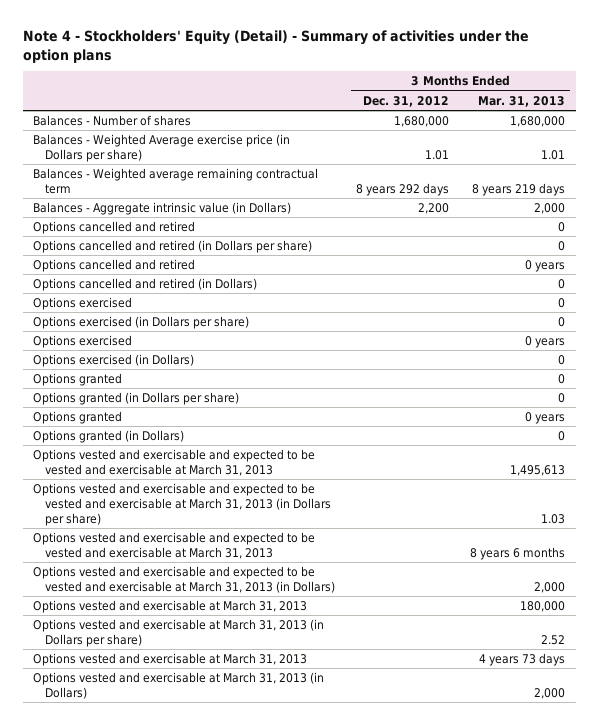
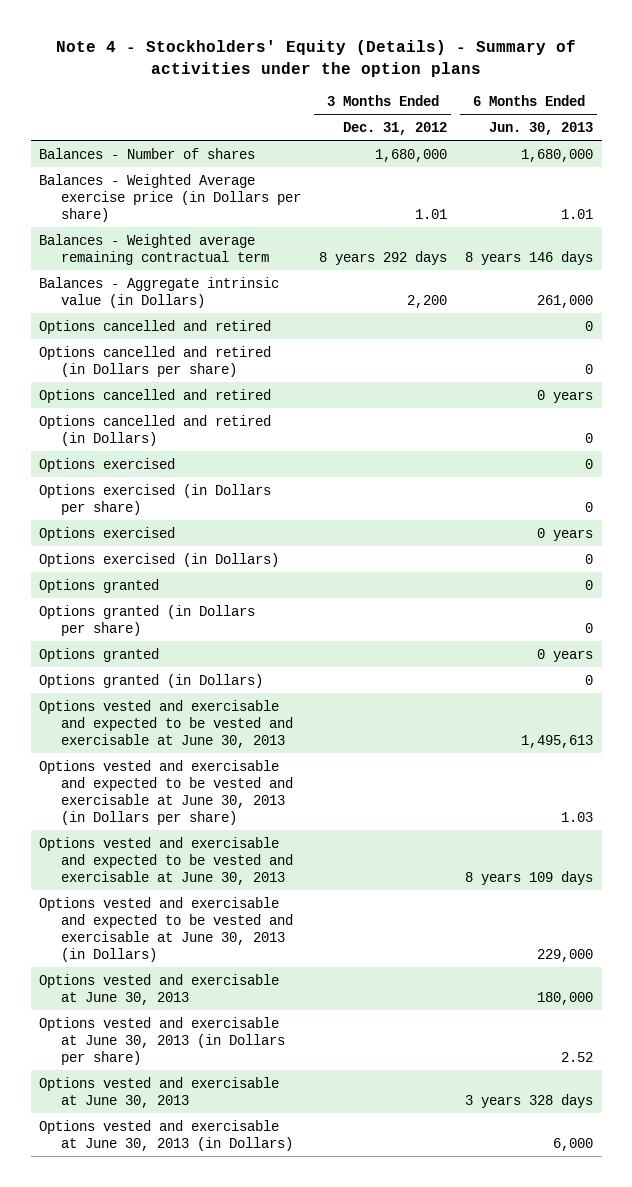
- Note 4 - Stockholders' Equity (Detail) - Summary of activities under the option plans
+ Note 4 - Stockholders' Equity (Details) - Summary of activities under the option plans
- | 3 Months Ended Dec. 31, 2012 | 3 Months Ended Mar. 31, 2013
+ | 3 Months Ended Dec. 31, 2012 | 6 Months Ended Jun. 30, 2013
- Options vested and exercisable and expected to be vested and exercisable at March 31, 2013 | | 1,495,613
- Options vested and exercisable and expected to be vested and exercisable at March 31, 2013 (in Dollars per share) | | 1.03
- Options vested and exercisable and expected to be vested and exercisable at March 31, 2013 | | 8 years 6 months
- Options vested and exercisable and expected to be vested and exercisable at March 31, 2013 (in Dollars) | | 2,000
- Options vested and exercisable at March 31, 2013 | | 180,000
- Options vested and exercisable at March 31, 2013 (in Dollars per share) | | 2.52
- Options vested and exercisable at March 31, 2013 | | 4 years 73 days
- Options vested and exercisable at March 31, 2013 (in Dollars) | | 2,000
+ Options vested and exercisable and expected to be vested and exercisable at June 30, 2013 | | 1,495,613
+ Options vested and exercisable and expected to be vested and exercisable at June 30, 2013 (in Dollars per share) | | 1.03
+ Options vested and exercisable and expected to be vested and exercisable at June 30, 2013 | | 8 years 109 days
+ Options vested and exercisable and expected to be vested and exercisable at June 30, 2013 (in Dollars) | | 229,000
+ Options vested and exercisable at June 30, 2013 | | 180,000
+ Options vested and exercisable at June 30, 2013 (in Dollars per share) | | 2.52
+ Options vested and exercisable at June 30, 2013 | | 3 years 328 days
+ Options vested and exercisable at June 30, 2013 (in Dollars) | | 6,000

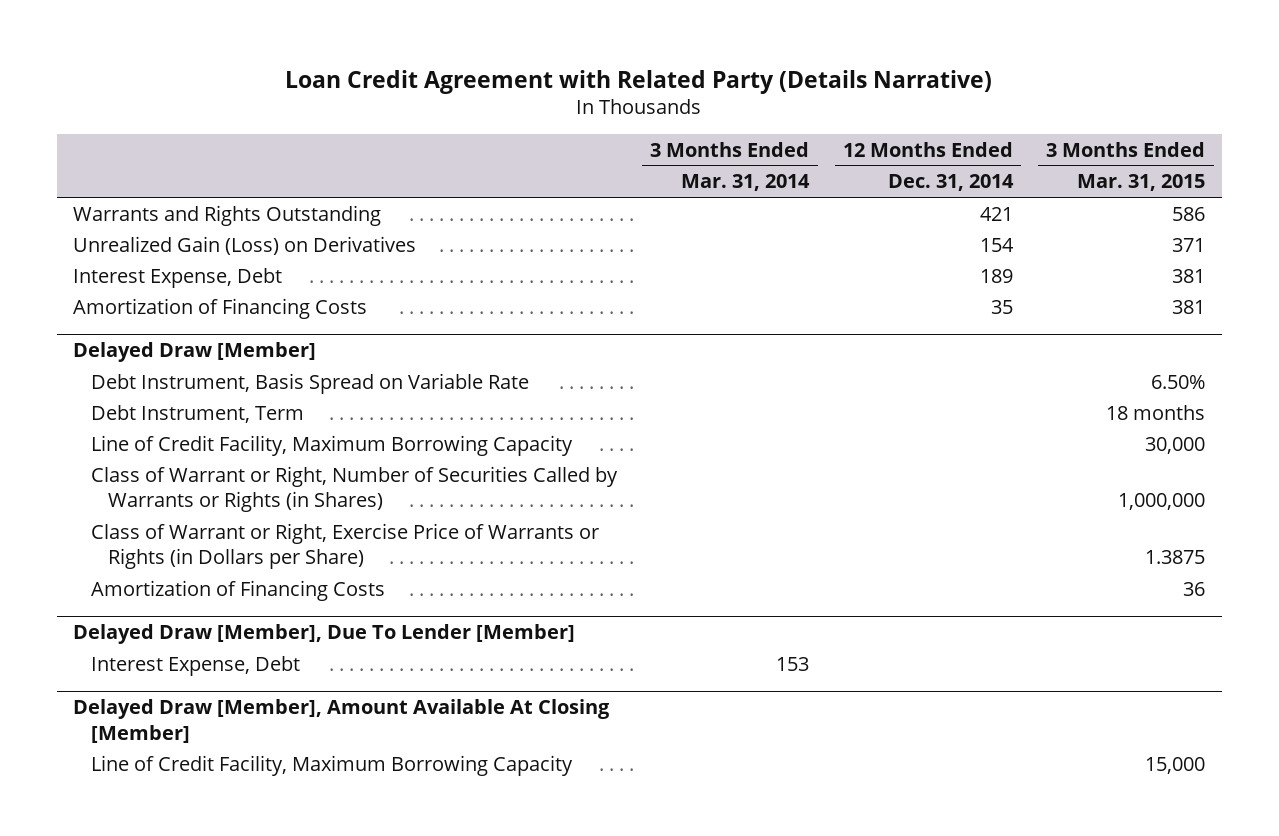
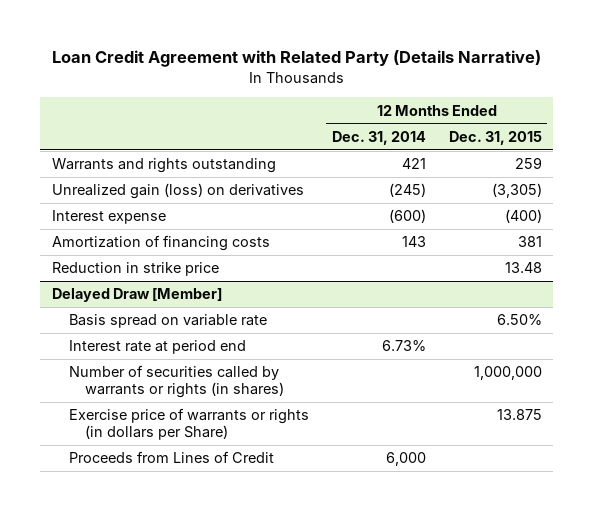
- | 3 Months Ended Mar. 31, 2014 | 12 Months Ended Dec. 31, 2014 | 3 Months Ended Mar. 31, 2015
+ | 12 Months Ended Dec. 31, 2014 | 12 Months Ended Dec. 31, 2015
- Warrants and Rights Outstanding | | 421 | 586
- Unrealized Gain (Loss) on Derivatives | | 154 | 371
- Interest Expense, Debt | | 189 | 381
- Amortization of Financing Costs | | 35 | 381
+ Warrants and rights outstanding | 421 | 259
+ Unrealized gain (loss) on derivatives | (245) | (3,305)
+ Interest expense | (600) | (400)
+ Amortization of financing costs | 143 | 381
+ Reduction in strike price | | 13.48
@ Delayed Draw [Member]
- Debt Instrument, Basis Spread on Variable Rate | | | 6.50%
- Debt Instrument, Term | | | 18 months
- Line of Credit Facility, Maximum Borrowing Capacity | | | 30,000
- Class of Warrant or Right, Number of Securities Called by Warrants or Rights (in Shares) | | | 1,000,000
- Class of Warrant or Right, Exercise Price of Warrants or Rights (in Dollars per Share) | | | 1.3875
- Amortization of Financing Costs | | | 36
- Delayed Draw [Member], Due To Lender [Member]
- Interest Expense, Debt | 153 | |
- Delayed Draw [Member], Amount Available At Closing [Member]
- Line of Credit Facility, Maximum Borrowing Capacity | | | 15,000
@ Delayed Draw [Member]
+ Basis spread on variable rate | | 6.50%
+ Interest rate at period end | 6.73% |
+ Number of securities called by warrants or rights (in shares) | | 1,000,000
+ Exercise price of warrants or rights (in dollars per Share) | | 13.875
+ Proceeds from Lines of Credit | 6,000 |

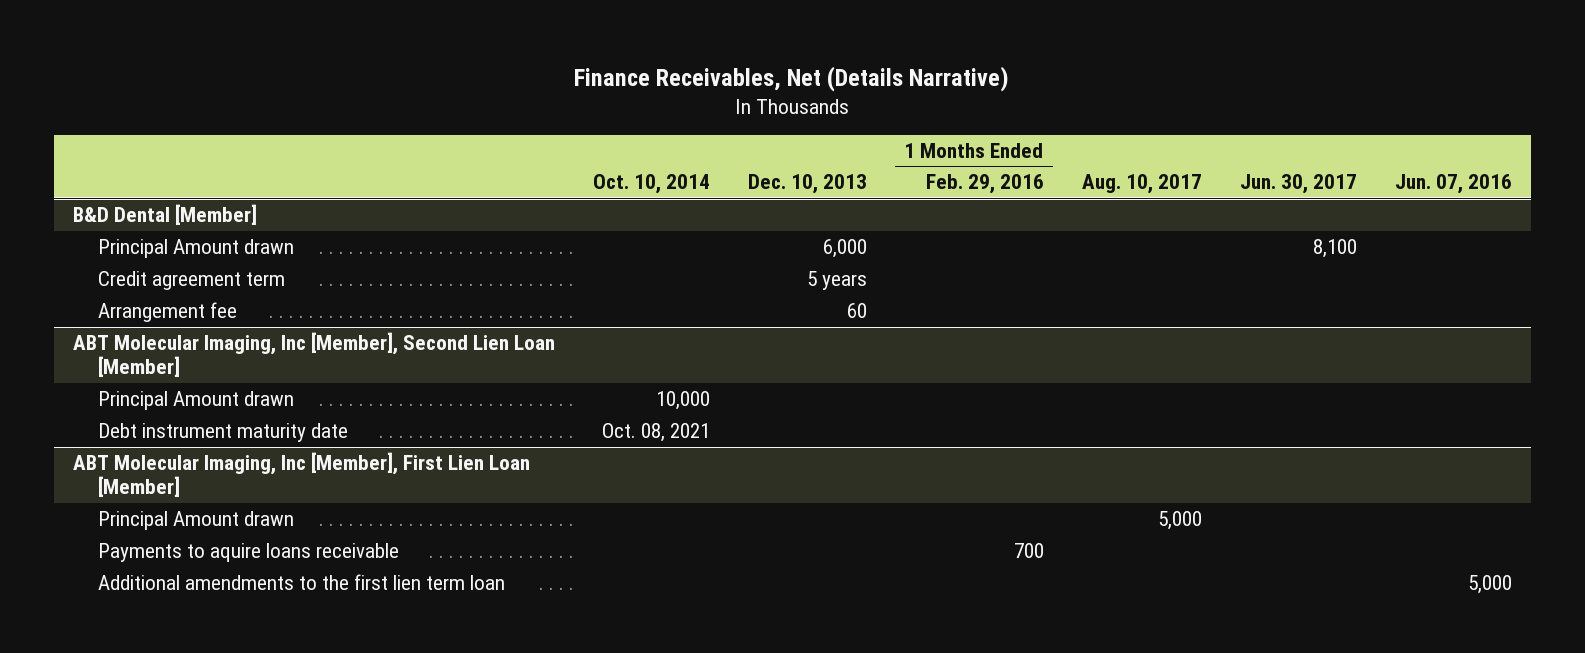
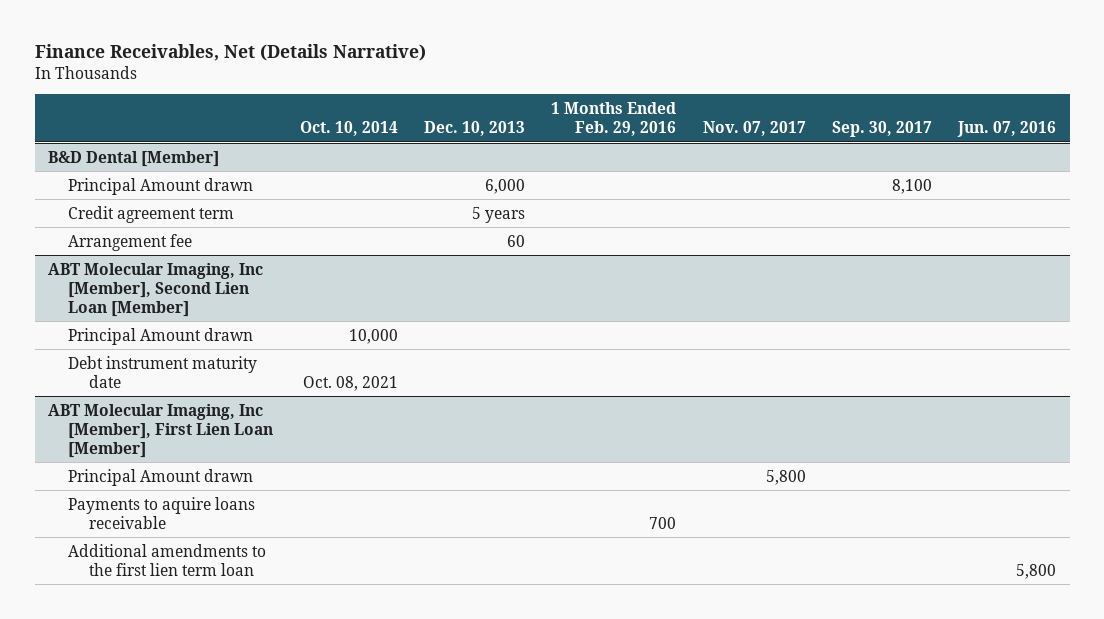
- | Oct. 10, 2014 | Dec. 10, 2013 | 1 Months Ended Feb. 29, 2016 | Aug. 10, 2017 | Jun. 30, 2017 | Jun. 07, 2016
+ | Oct. 10, 2014 | Dec. 10, 2013 | 1 Months Ended Feb. 29, 2016 | Nov. 07, 2017 | Sep. 30, 2017 | Jun. 07, 2016
@ ABT Molecular Imaging, Inc [Member], First Lien Loan [Member]
- Additional amendments to the first lien term loan | | | | | | 5,000
+ Additional amendments to the first lien term loan | | | | | | 5,800

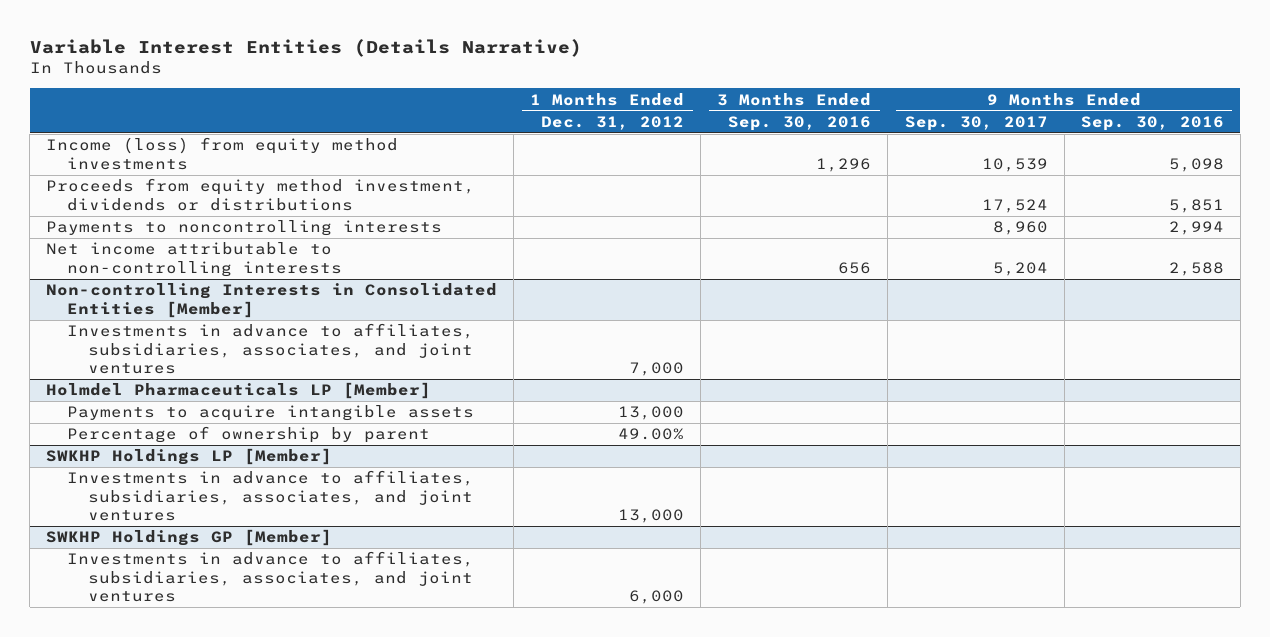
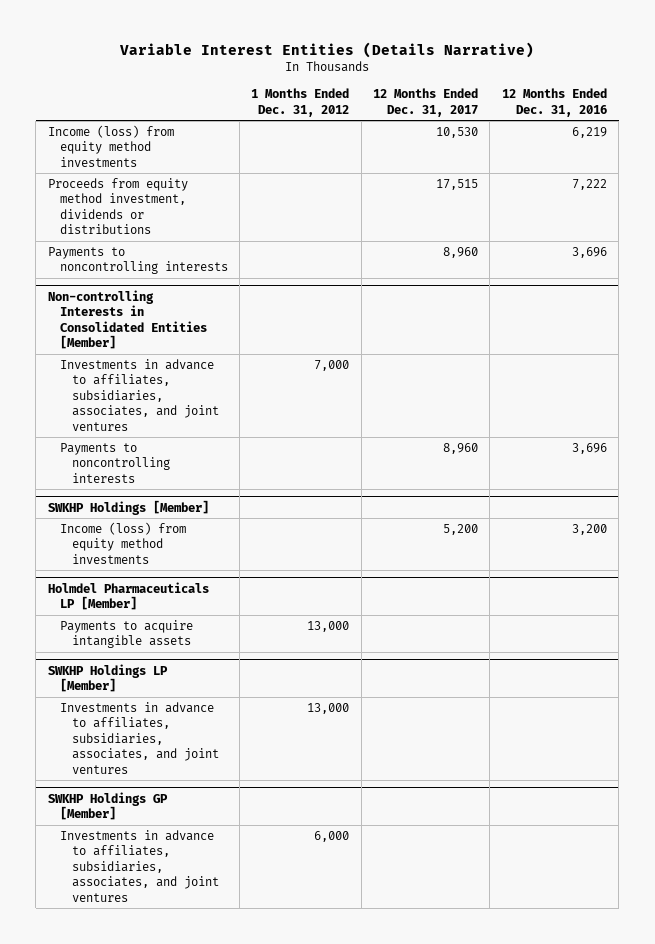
- | 1 Months Ended Dec. 31, 2012 | 3 Months Ended Sep. 30, 2016 | 9 Months Ended Sep. 30, 2017 | 9 Months Ended Sep. 30, 2016
+ | 1 Months Ended Dec. 31, 2012 | 12 Months Ended Dec. 31, 2017 | 12 Months Ended Dec. 31, 2016
- Net income attributable to non-controlling interests | | 656 | 5,204 | 2,588
@ Non-controlling Interests in Consolidated Entities [Member]
+ Payments to noncontrolling interests | | 8,960 | 3,696
+ SWKHP Holdings [Member]
+ Income (loss) from equity method investments | | 5,200 | 3,200
@ Holmdel Pharmaceuticals LP [Member]
- Percentage of ownership by parent | 49.00% | | |

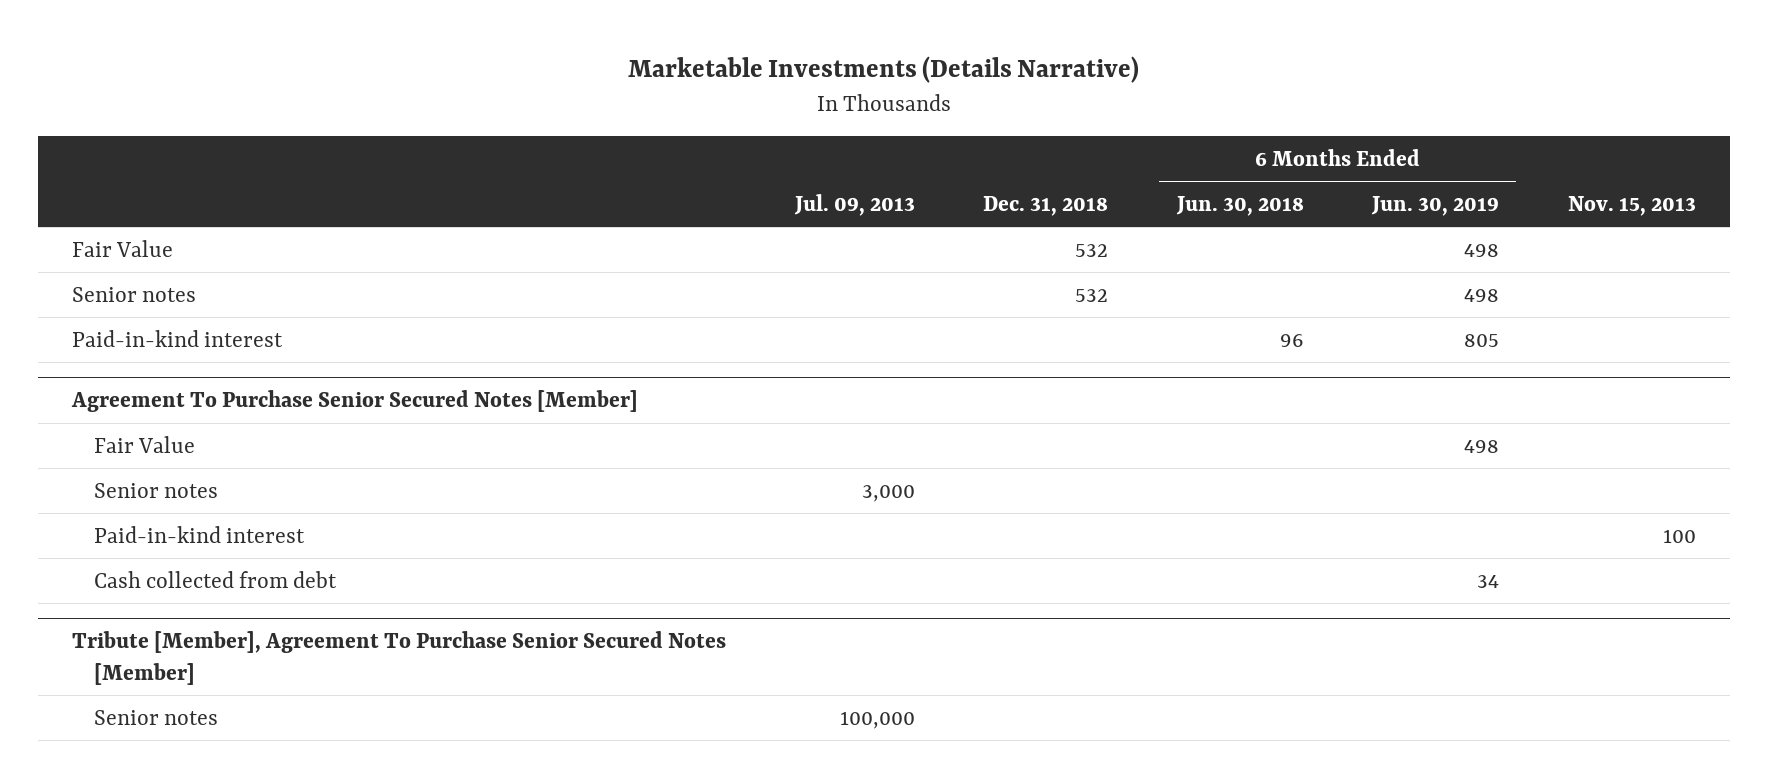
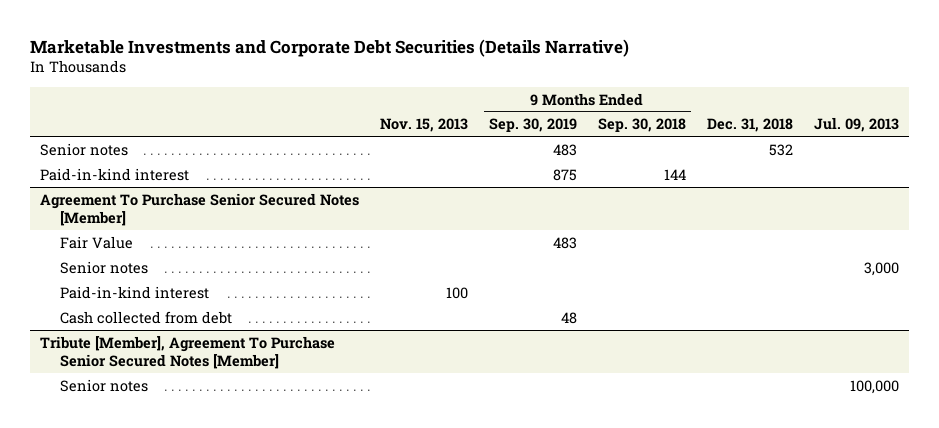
- Marketable Investments (Details Narrative)
+ Marketable Investments and Corporate Debt Securities (Details Narrative)
- | Jul. 09, 2013 | Dec. 31, 2018 | 6 Months Ended Jun. 30, 2018 | 6 Months Ended Jun. 30, 2019 | Nov. 15, 2013
+ | Nov. 15, 2013 | 9 Months Ended Sep. 30, 2019 | 9 Months Ended Sep. 30, 2018 | Dec. 31, 2018 | Jul. 09, 2013
- Fair Value | | 532 | | 498 |

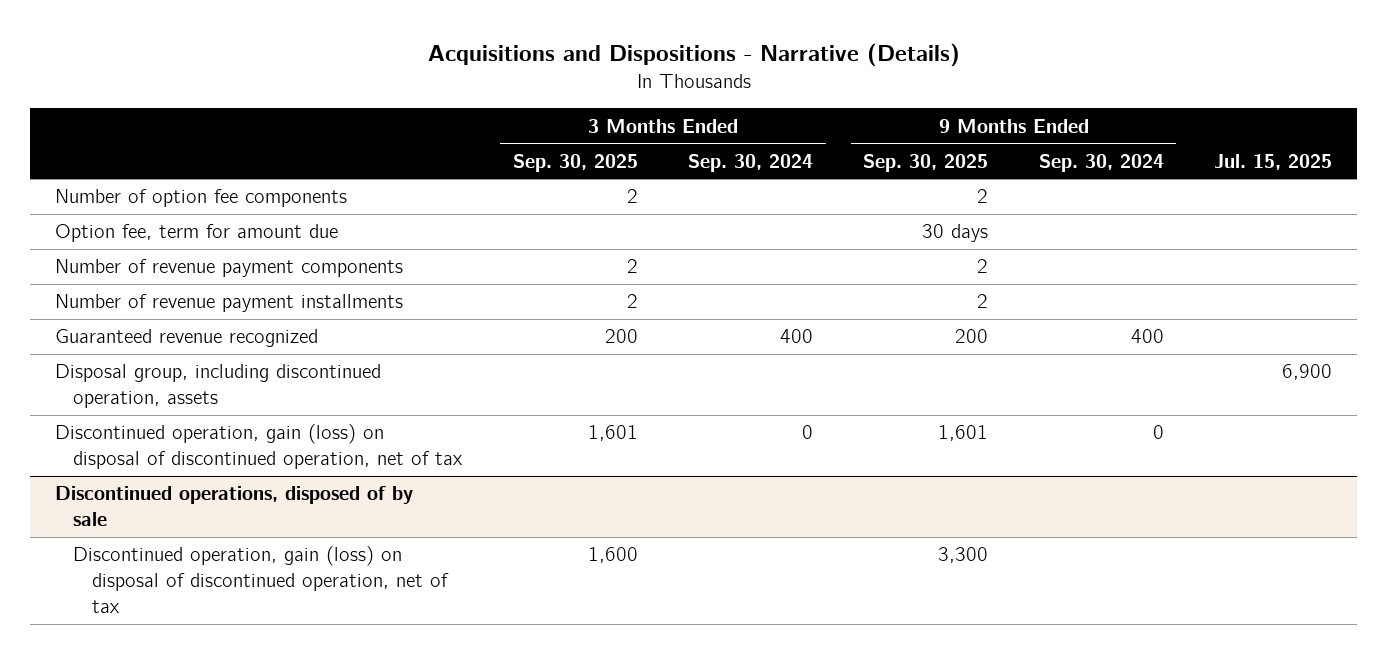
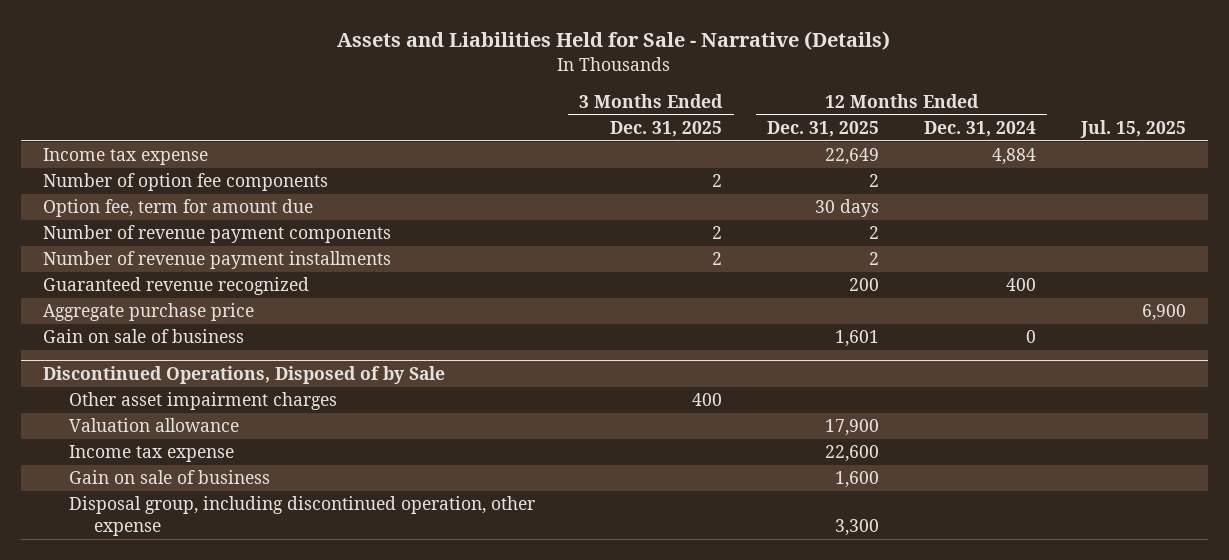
- Acquisitions and Dispositions - Narrative (Details)
+ Assets and Liabilities Held for Sale - Narrative (Details)
- | 3 Months Ended Sep. 30, 2025 | 3 Months Ended Sep. 30, 2024 | 9 Months Ended Sep. 30, 2025 | 9 Months Ended Sep. 30, 2024 | Jul. 15, 2025
+ | 3 Months Ended Dec. 31, 2025 | 12 Months Ended Dec. 31, 2025 | 12 Months Ended Dec. 31, 2024 | Jul. 15, 2025
+ Income tax expense | | 22,649 | 4,884 |
- Disposal group, including discontinued operation, assets | | | | | 6,900
- Discontinued operation, gain (loss) on disposal of discontinued operation, net of tax | 1,601 | 0 | 1,601 | 0 |
- Discontinued operations, disposed of by sale
- Discontinued operation, gain (loss) on disposal of discontinued operation, net of tax | 1,600 | | 3,300 | |
+ Aggregate purchase price | | | | 6,900
+ Gain on sale of business | | 1,601 | 0 |
+ Discontinued Operations, Disposed of by Sale
+ Other asset impairment charges | 400 | | |
+ Valuation allowance | | 17,900 | |
+ Income tax expense | | 22,600 | |
+ Gain on sale of business | | 1,600 | |
+ Disposal group, including discontinued operation, other expense | | 3,300 | |

